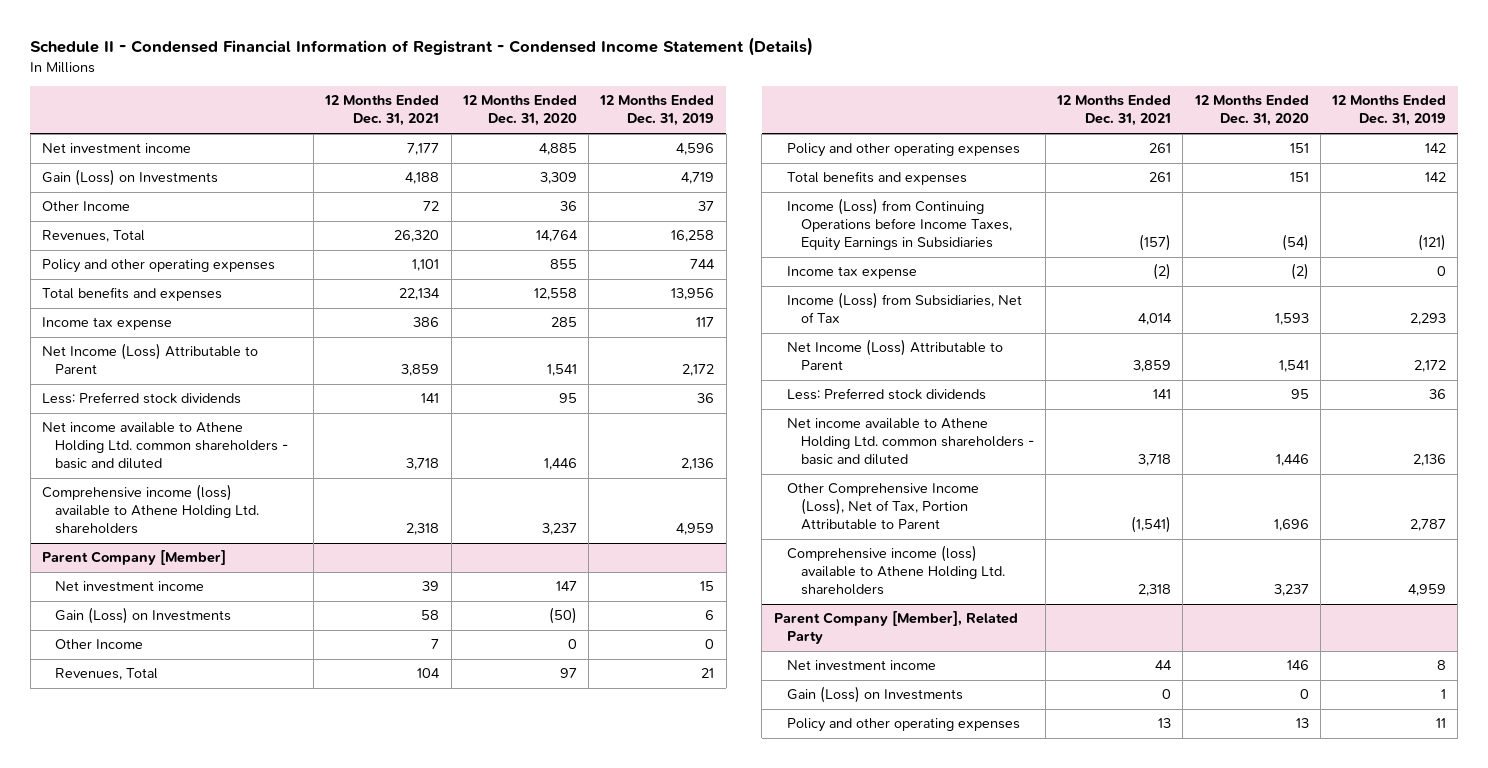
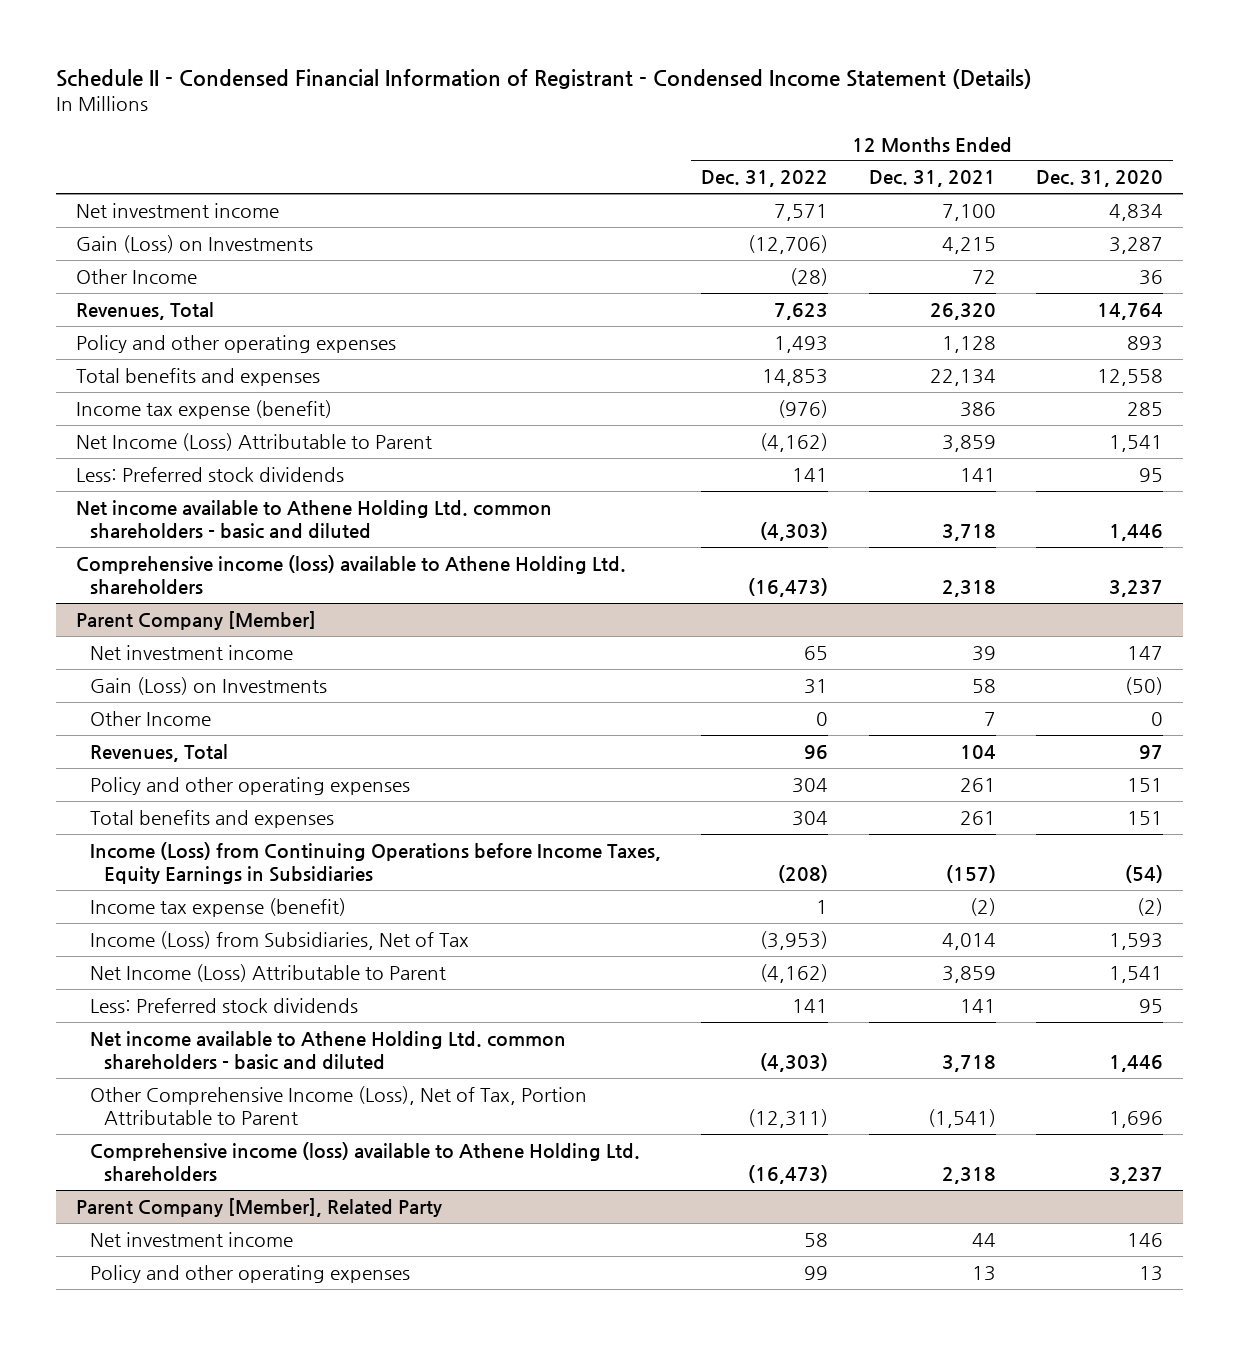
- | 12 Months Ended Dec. 31, 2021 | 12 Months Ended Dec. 31, 2020 | 12 Months Ended Dec. 31, 2019
+ | 12 Months Ended Dec. 31, 2022 | 12 Months Ended Dec. 31, 2021 | 12 Months Ended Dec. 31, 2020
- Net investment income | 7,177 | 4,885 | 4,596
- Gain (Loss) on Investments | 4,188 | 3,309 | 4,719
+ Net investment income | 7,571 | 7,100 | 4,834
+ Gain (Loss) on Investments | (12,706) | 4,215 | 3,287
- Policy and other operating expenses | 1,101 | 855 | 744
+ Policy and other operating expenses | 1,493 | 1,128 | 893
- Income tax expense | 386 | 285 | 117
+ Income tax expense (benefit) | (976) | 386 | 285
@ Parent Company [Member]
- Income tax expense | (2) | (2) | 0
+ Income tax expense (benefit) | 1 | (2) | (2)
@ Parent Company [Member], Related Party
- Gain (Loss) on Investments | 0 | 0 | 1

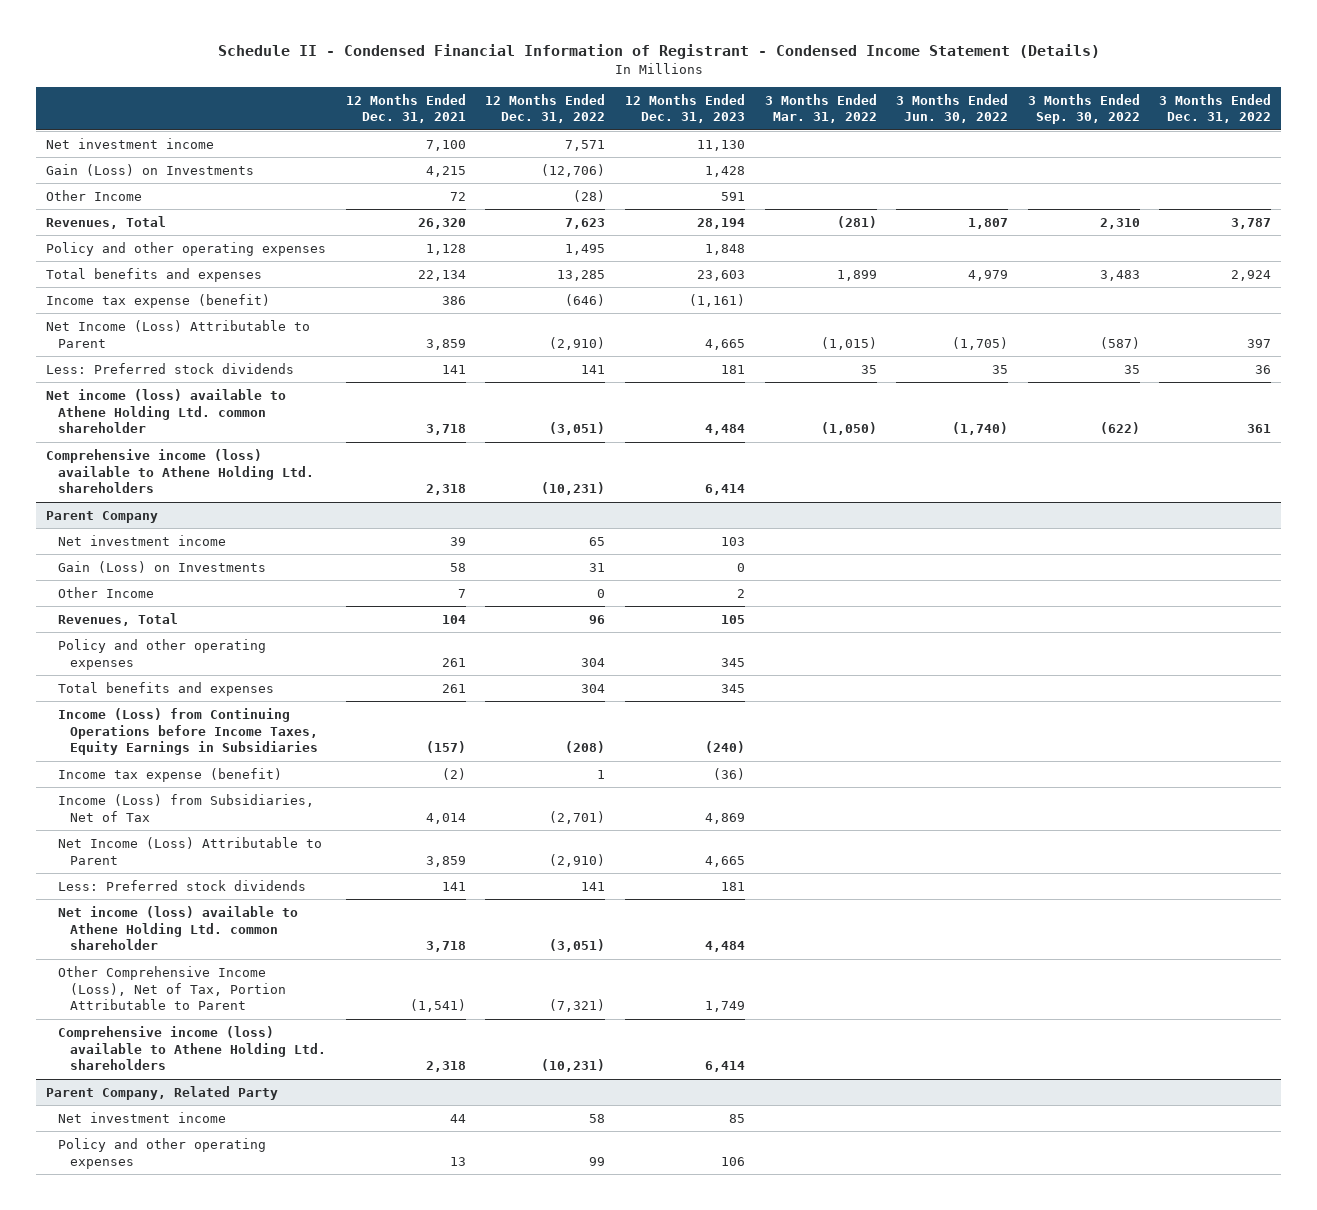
- | 12 Months Ended Dec. 31, 2022 | 12 Months Ended Dec. 31, 2021 | 12 Months Ended Dec. 31, 2020
+ | 12 Months Ended Dec. 31, 2021 | 12 Months Ended Dec. 31, 2022 | 12 Months Ended Dec. 31, 2023 | 3 Months Ended Mar. 31, 2022 | 3 Months Ended Jun. 30, 2022 | 3 Months Ended Sep. 30, 2022 | 3 Months Ended Dec. 31, 2022
- Policy and other operating expenses | 1,493 | 1,128 | 893
- Total benefits and expenses | 14,853 | 22,134 | 12,558
- Income tax expense (benefit) | (976) | 386 | 285
- Net Income (Loss) Attributable to Parent | (4,162) | 3,859 | 1,541
+ Policy and other operating expenses | 1,128 | 1,495 | 1,848 | | | |
+ Total benefits and expenses | 22,134 | 13,285 | 23,603 | 1,899 | 4,979 | 3,483 | 2,924
+ Income tax expense (benefit) | 386 | (646) | (1,161) | | | |
+ Net Income (Loss) Attributable to Parent | 3,859 | (2,910) | 4,665 | (1,015) | (1,705) | (587) | 397
- Net income available to Athene Holding Ltd. common shareholders - basic and diluted | (4,303) | 3,718 | 1,446
- Comprehensive income (loss) available to Athene Holding Ltd. shareholders | (16,473) | 2,318 | 3,237
- Parent Company [Member]
+ Net income (loss) available to Athene Holding Ltd. common shareholder | 3,718 | (3,051) | 4,484 | (1,050) | (1,740) | (622) | 361
+ Comprehensive income (loss) available to Athene Holding Ltd. shareholders | 2,318 | (10,231) | 6,414 | | | |
+ Parent Company
- Income (Loss) from Subsidiaries, Net of Tax | (3,953) | 4,014 | 1,593
- Net Income (Loss) Attributable to Parent | (4,162) | 3,859 | 1,541
+ Income (Loss) from Subsidiaries, Net of Tax | 4,014 | (2,701) | 4,869 | | | |
+ Net Income (Loss) Attributable to Parent | 3,859 | (2,910) | 4,665 | | | |
- Net income available to Athene Holding Ltd. common shareholders - basic and diluted | (4,303) | 3,718 | 1,446
- Other Comprehensive Income (Loss), Net of Tax, Portion Attributable to Parent | (12,311) | (1,541) | 1,696
- Comprehensive income (loss) available to Athene Holding Ltd. shareholders | (16,473) | 2,318 | 3,237
- Parent Company [Member], Related Party
+ Net income (loss) available to Athene Holding Ltd. common shareholder | 3,718 | (3,051) | 4,484 | | | |
+ Other Comprehensive Income (Loss), Net of Tax, Portion Attributable to Parent | (1,541) | (7,321) | 1,749 | | | |
+ Comprehensive income (loss) available to Athene Holding Ltd. shareholders | 2,318 | (10,231) | 6,414 | | | |
+ Parent Company, Related Party

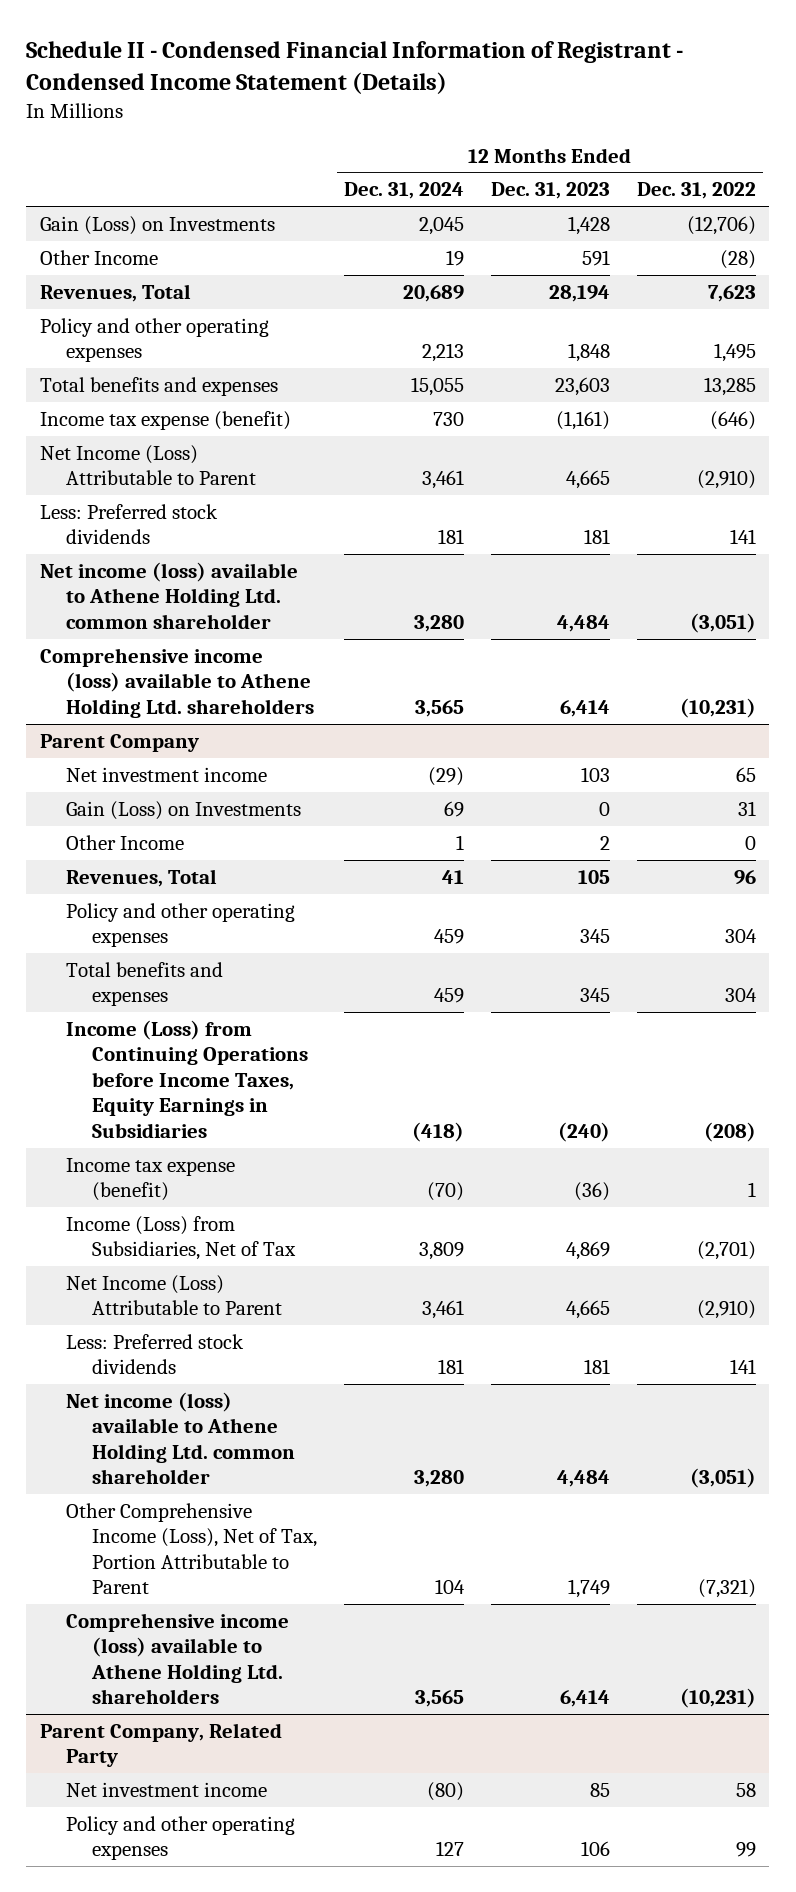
- | 12 Months Ended Dec. 31, 2021 | 12 Months Ended Dec. 31, 2022 | 12 Months Ended Dec. 31, 2023 | 3 Months Ended Mar. 31, 2022 | 3 Months Ended Jun. 30, 2022 | 3 Months Ended Sep. 30, 2022 | 3 Months Ended Dec. 31, 2022
+ | 12 Months Ended Dec. 31, 2024 | 12 Months Ended Dec. 31, 2023 | 12 Months Ended Dec. 31, 2022
- Net investment income | 7,100 | 7,571 | 11,130 | | | |

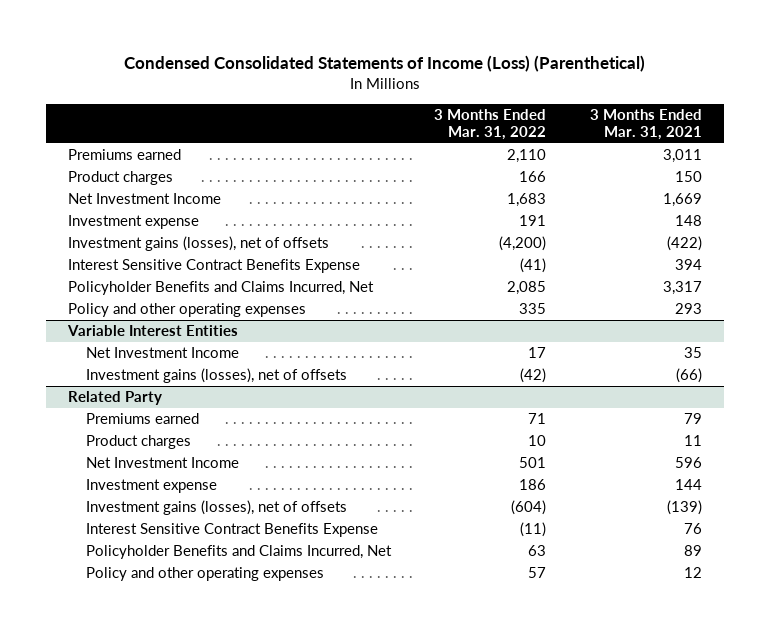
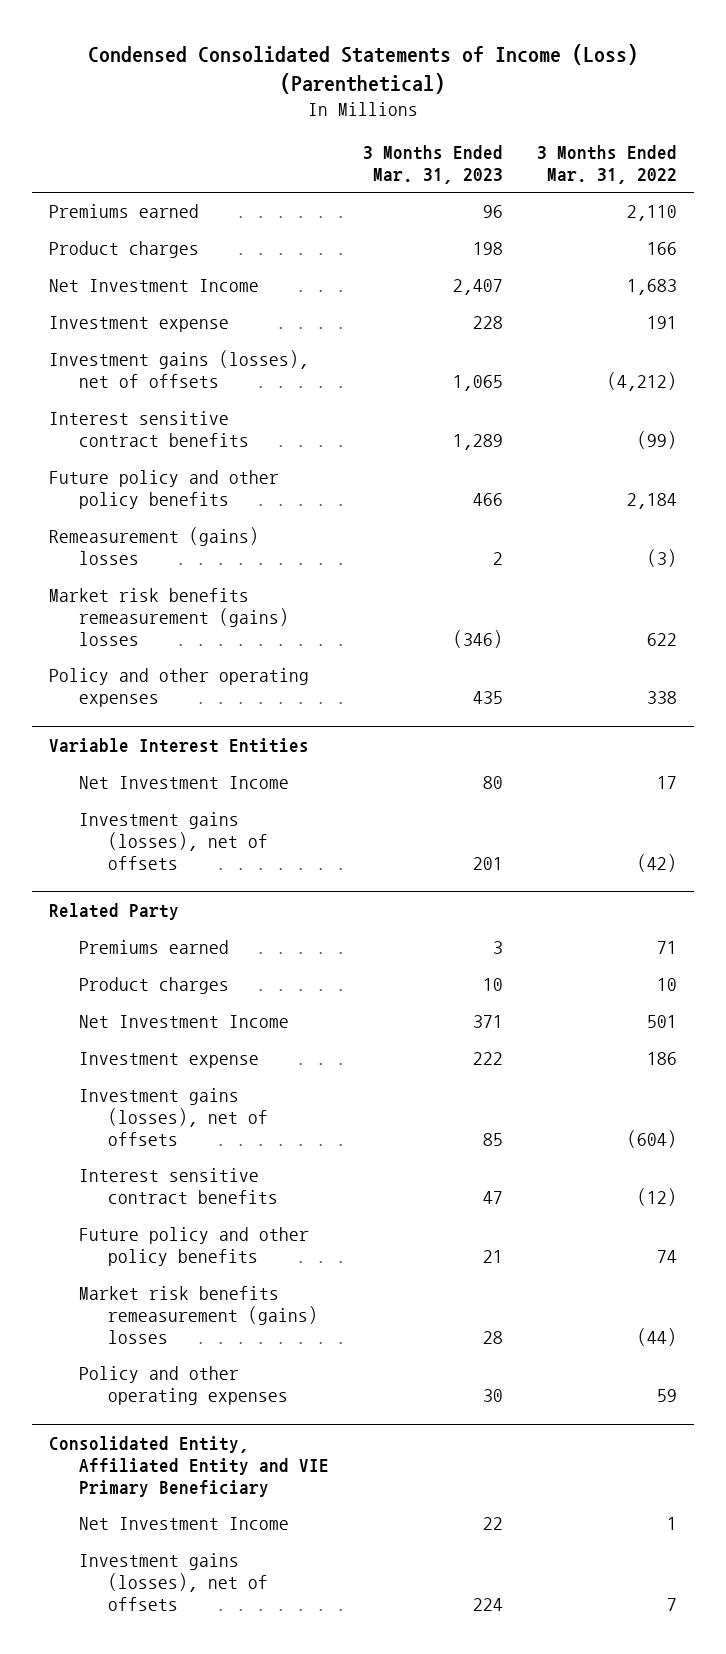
- | 3 Months Ended Mar. 31, 2022 | 3 Months Ended Mar. 31, 2021
+ | 3 Months Ended Mar. 31, 2023 | 3 Months Ended Mar. 31, 2022
- Investment gains (losses), net of offsets | (4,200) | (422)
- Interest Sensitive Contract Benefits Expense | (41) | 394
- Policyholder Benefits and Claims Incurred, Net | 2,085 | 3,317
- Policy and other operating expenses | 335 | 293
+ Investment gains (losses), net of offsets | 1,065 | (4,212)
+ Interest sensitive contract benefits | 1,289 | (99)
+ Future policy and other policy benefits | 466 | 2,184
+ Remeasurement (gains) losses | 2 | (3)
+ Market risk benefits remeasurement (gains) losses | (346) | 622
+ Policy and other operating expenses | 435 | 338
@ Related Party
- Interest Sensitive Contract Benefits Expense | (11) | 76
- Policyholder Benefits and Claims Incurred, Net | 63 | 89
- Policy and other operating expenses | 57 | 12
+ Interest sensitive contract benefits | 47 | (12)
+ Future policy and other policy benefits | 21 | 74
+ Market risk benefits remeasurement (gains) losses | 28 | (44)
+ Policy and other operating expenses | 30 | 59
+ Consolidated Entity, Affiliated Entity and VIE Primary Beneficiary
+ Net Investment Income | 22 | 1
+ Investment gains (losses), net of offsets | 224 | 7

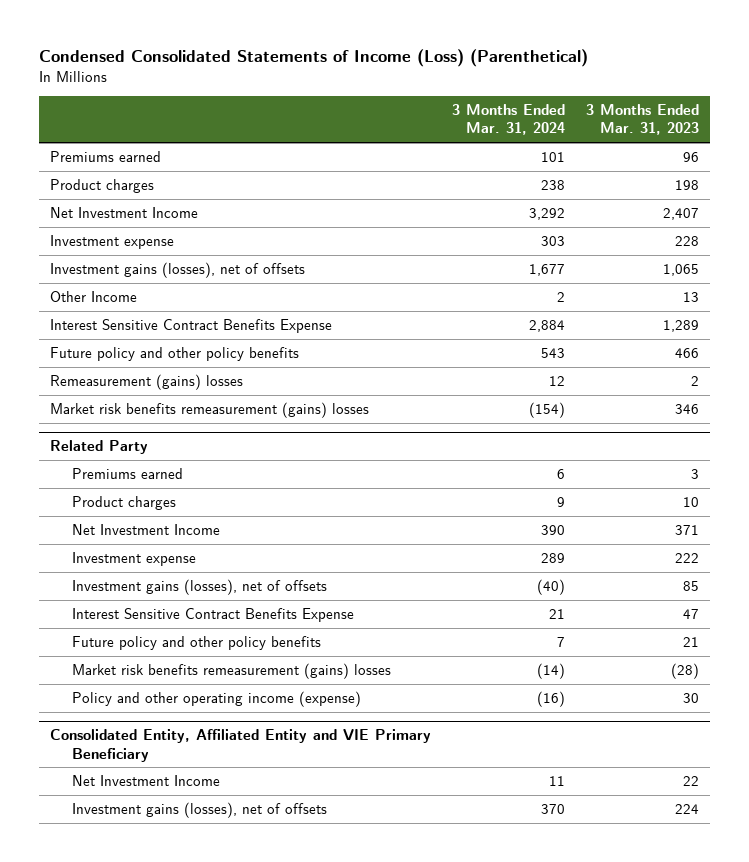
- | 3 Months Ended Mar. 31, 2023 | 3 Months Ended Mar. 31, 2022
+ | 3 Months Ended Mar. 31, 2024 | 3 Months Ended Mar. 31, 2023
- Interest sensitive contract benefits | 1,289 | (99)
+ Other Income | 2 | 13
+ Interest Sensitive Contract Benefits Expense | 2,884 | 1,289
- Market risk benefits remeasurement (gains) losses | (346) | 622
- Policy and other operating expenses | 435 | 338
- Variable Interest Entities
- Net Investment Income | 80 | 17
- Investment gains (losses), net of offsets | 201 | (42)
+ Market risk benefits remeasurement (gains) losses | (154) | 346
@ Related Party
- Interest sensitive contract benefits | 47 | (12)
+ Interest Sensitive Contract Benefits Expense | 21 | 47
- Market risk benefits remeasurement (gains) losses | 28 | (44)
- Policy and other operating expenses | 30 | 59
+ Market risk benefits remeasurement (gains) losses | (14) | (28)
+ Policy and other operating income (expense) | (16) | 30

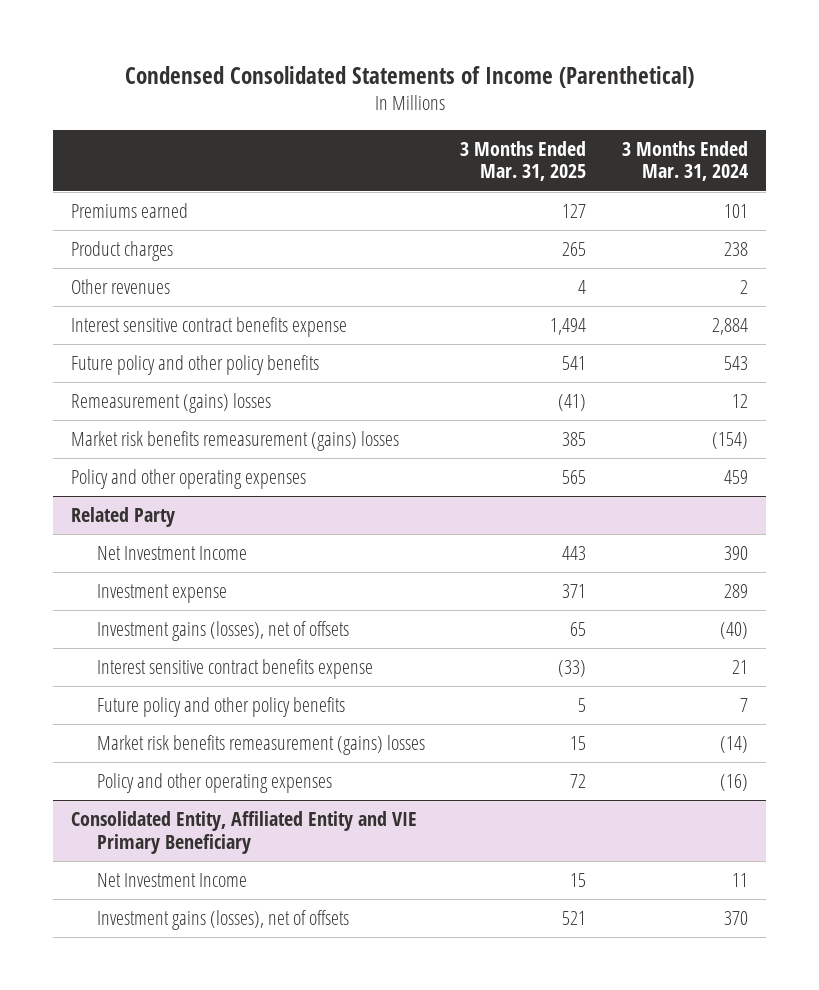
- Condensed Consolidated Statements of Income (Loss) (Parenthetical)
+ Condensed Consolidated Statements of Income (Parenthetical)
- | 3 Months Ended Mar. 31, 2024 | 3 Months Ended Mar. 31, 2023
+ | 3 Months Ended Mar. 31, 2025 | 3 Months Ended Mar. 31, 2024
- Net Investment Income | 3,292 | 2,407
- Investment expense | 303 | 228
- Investment gains (losses), net of offsets | 1,677 | 1,065
- Other Income | 2 | 13
- Interest Sensitive Contract Benefits Expense | 2,884 | 1,289
+ Other revenues | 4 | 2
+ Interest sensitive contract benefits expense | 1,494 | 2,884
+ Policy and other operating expenses | 565 | 459
@ Related Party
- Premiums earned | 6 | 3
- Product charges | 9 | 10
- Interest Sensitive Contract Benefits Expense | 21 | 47
+ Interest sensitive contract benefits expense | (33) | 21
- Policy and other operating income (expense) | (16) | 30
+ Policy and other operating expenses | 72 | (16)

